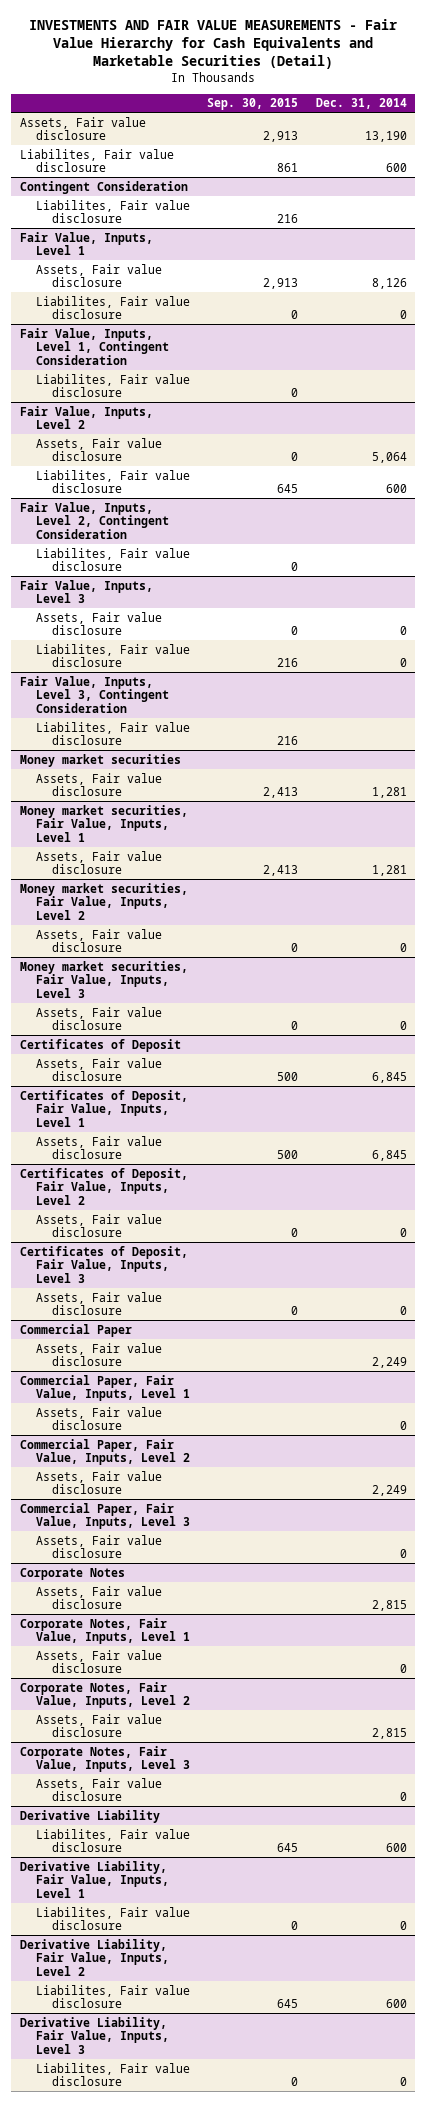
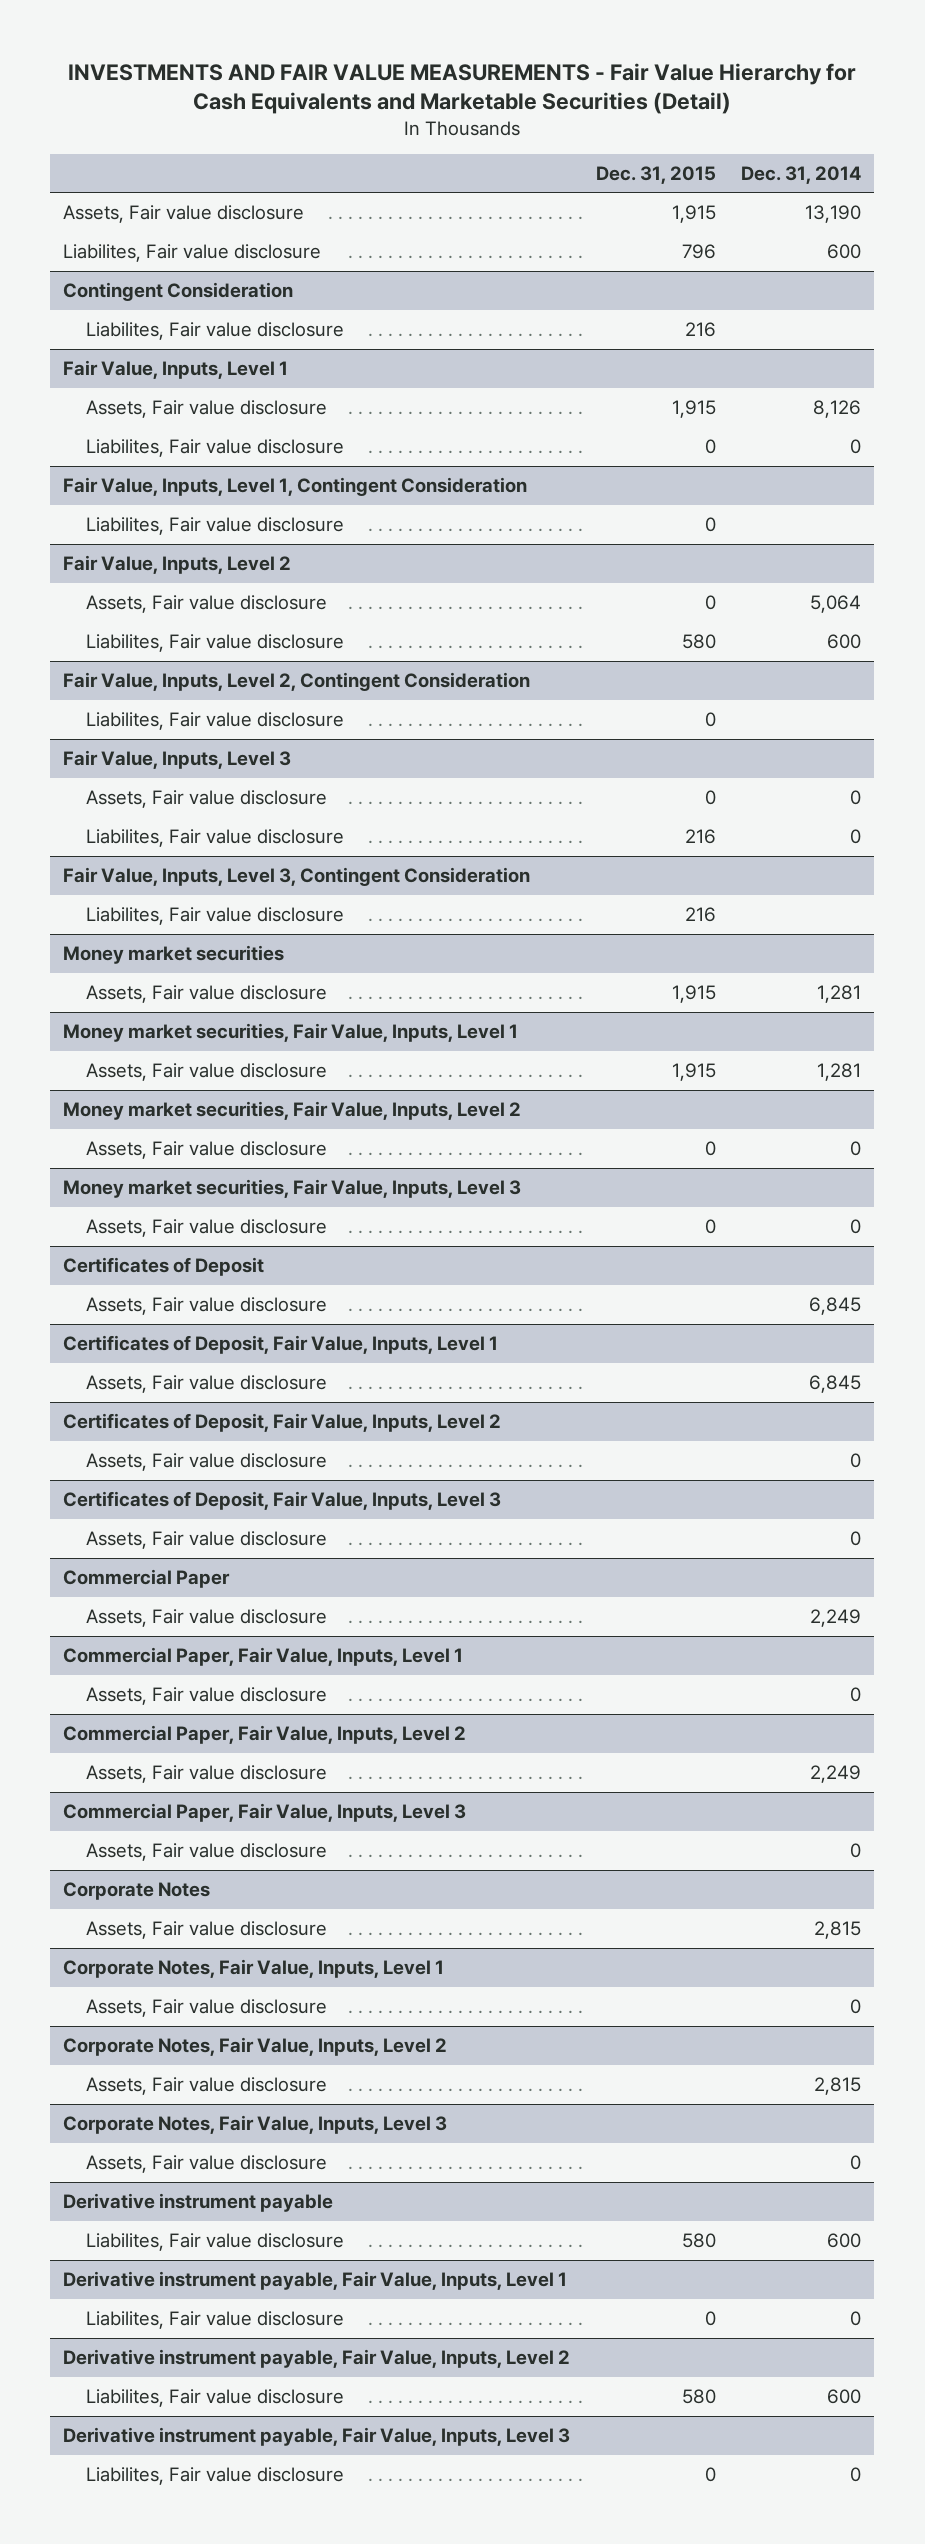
- | Sep. 30, 2015 | Dec. 31, 2014
+ | Dec. 31, 2015 | Dec. 31, 2014
- Derivative Liability
+ Derivative instrument payable
- Derivative Liability, Fair Value, Inputs, Level 1
+ Derivative instrument payable, Fair Value, Inputs, Level 1
- Derivative Liability, Fair Value, Inputs, Level 2
+ Derivative instrument payable, Fair Value, Inputs, Level 2
- Derivative Liability, Fair Value, Inputs, Level 3
+ Derivative instrument payable, Fair Value, Inputs, Level 3

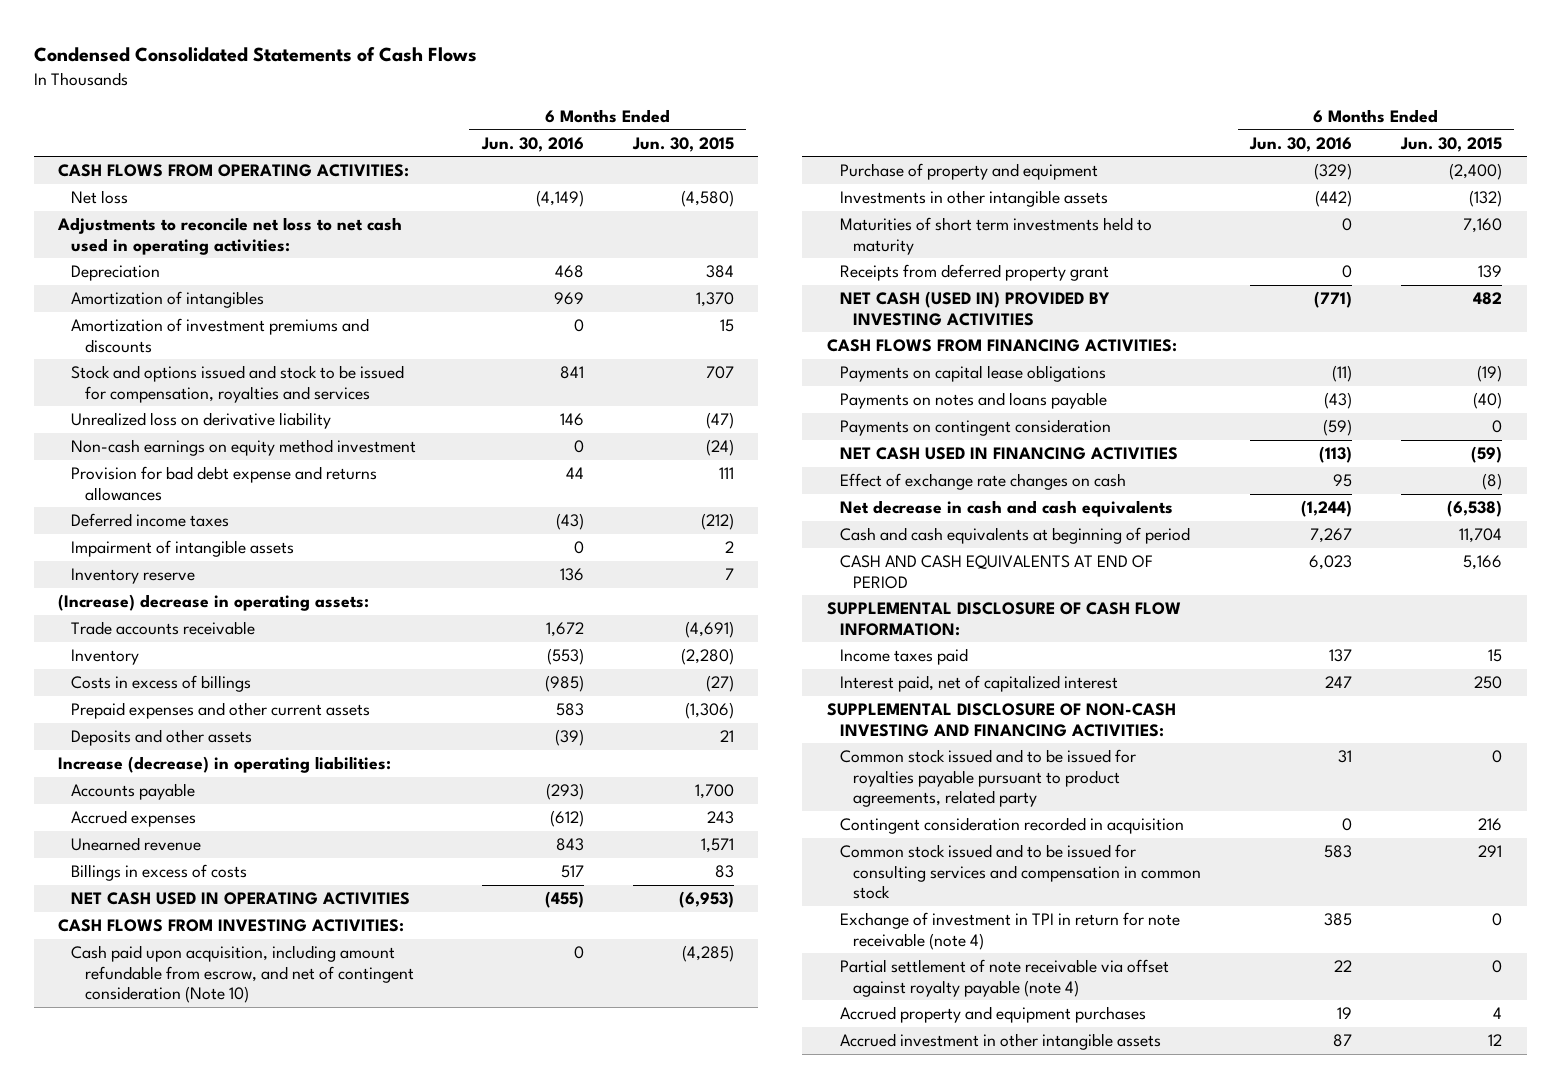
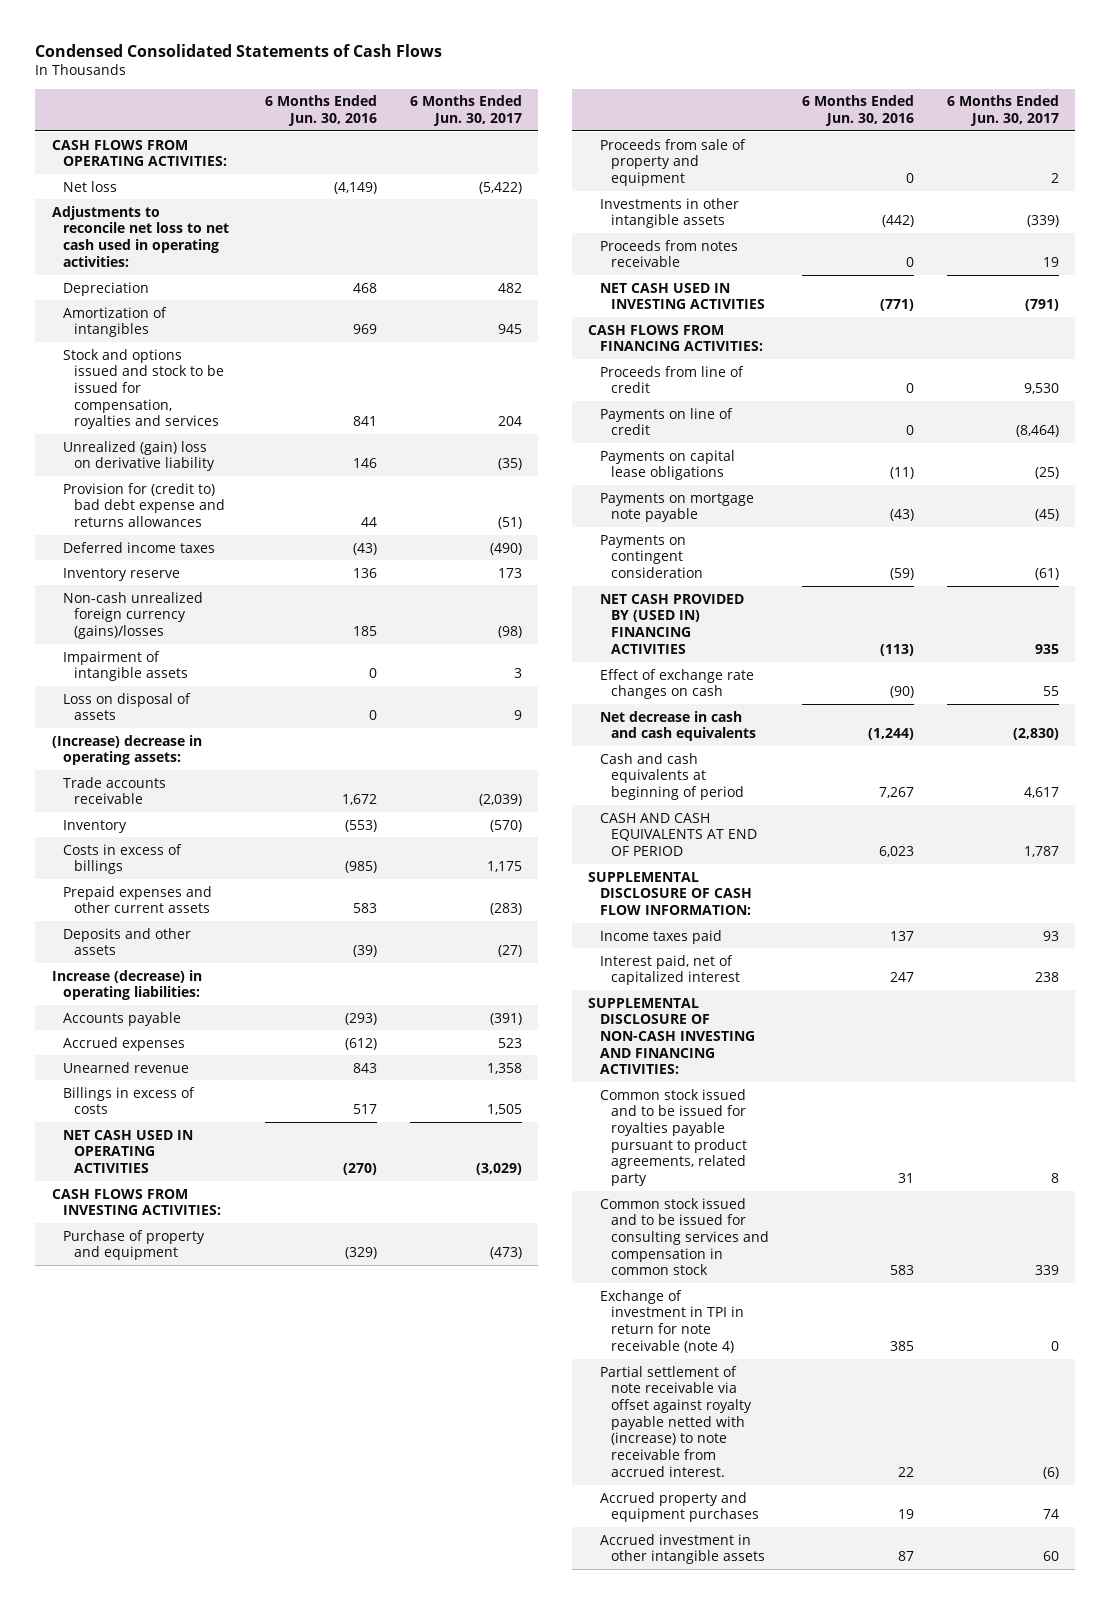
- | 6 Months Ended Jun. 30, 2016 | 6 Months Ended Jun. 30, 2015
+ | 6 Months Ended Jun. 30, 2016 | 6 Months Ended Jun. 30, 2017
- Amortization of investment premiums and discounts | 0 | 15
- Unrealized loss on derivative liability | 146 | (47)
- Non-cash earnings on equity method investment | 0 | (24)
- Provision for bad debt expense and returns allowances | 44 | 111
+ Unrealized (gain) loss on derivative liability | 146 | (35)
+ Provision for (credit to) bad debt expense and returns allowances | 44 | (51)
+ Non-cash unrealized foreign currency (gains)/losses | 185 | (98)
moved down: Impairment of intangible assets | 0 | 3
+ Loss on disposal of assets | 0 | 9
- NET CASH USED IN OPERATING ACTIVITIES | (455) | (6,953)
+ NET CASH USED IN OPERATING ACTIVITIES | (270) | (3,029)
- Cash paid upon acquisition, including amount refundable from escrow, and net of contingent consideration (Note 10) | 0 | (4,285)
+ Proceeds from sale of property and equipment | 0 | 2
- Maturities of short term investments held to maturity | 0 | 7,160
- Receipts from deferred property grant | 0 | 139
- NET CASH (USED IN) PROVIDED BY INVESTING ACTIVITIES | (771) | 482
+ Proceeds from notes receivable | 0 | 19
+ NET CASH USED IN INVESTING ACTIVITIES | (771) | (791)
+ Proceeds from line of credit | 0 | 9,530
+ Payments on line of credit | 0 | (8,464)
- Payments on notes and loans payable | (43) | (40)
+ Payments on mortgage note payable | (43) | (45)
- NET CASH USED IN FINANCING ACTIVITIES | (113) | (59)
- Effect of exchange rate changes on cash | 95 | (8)
+ NET CASH PROVIDED BY (USED IN) FINANCING ACTIVITIES | (113) | 935
+ Effect of exchange rate changes on cash | (90) | 55
- Contingent consideration recorded in acquisition | 0 | 216
- Partial settlement of note receivable via offset against royalty payable (note 4) | 22 | 0
+ Partial settlement of note receivable via offset against royalty payable netted with (increase) to note receivable from accrued interest. | 22 | (6)

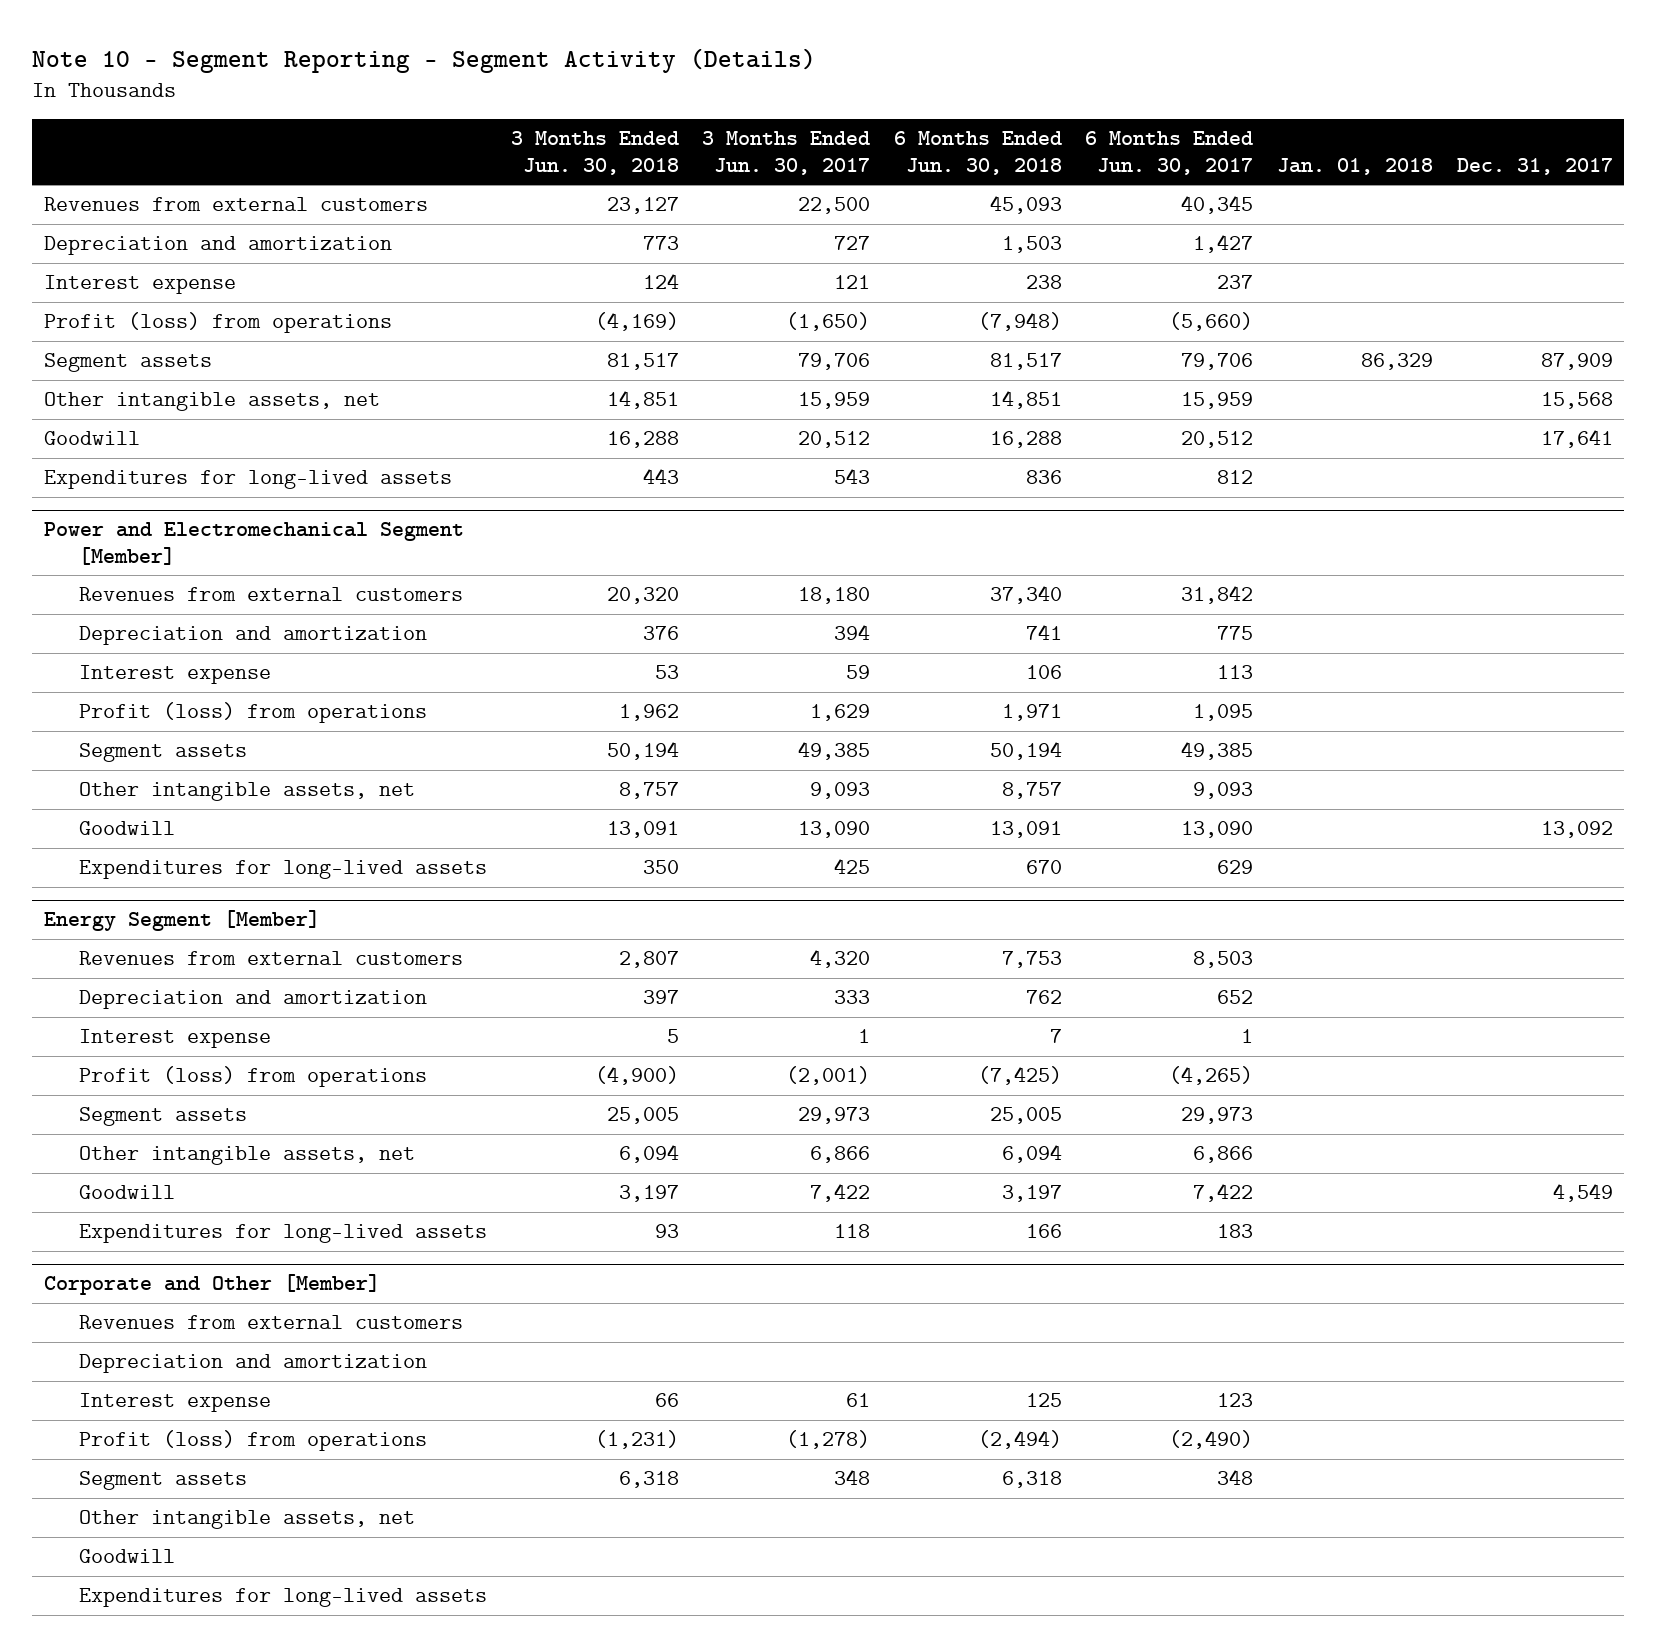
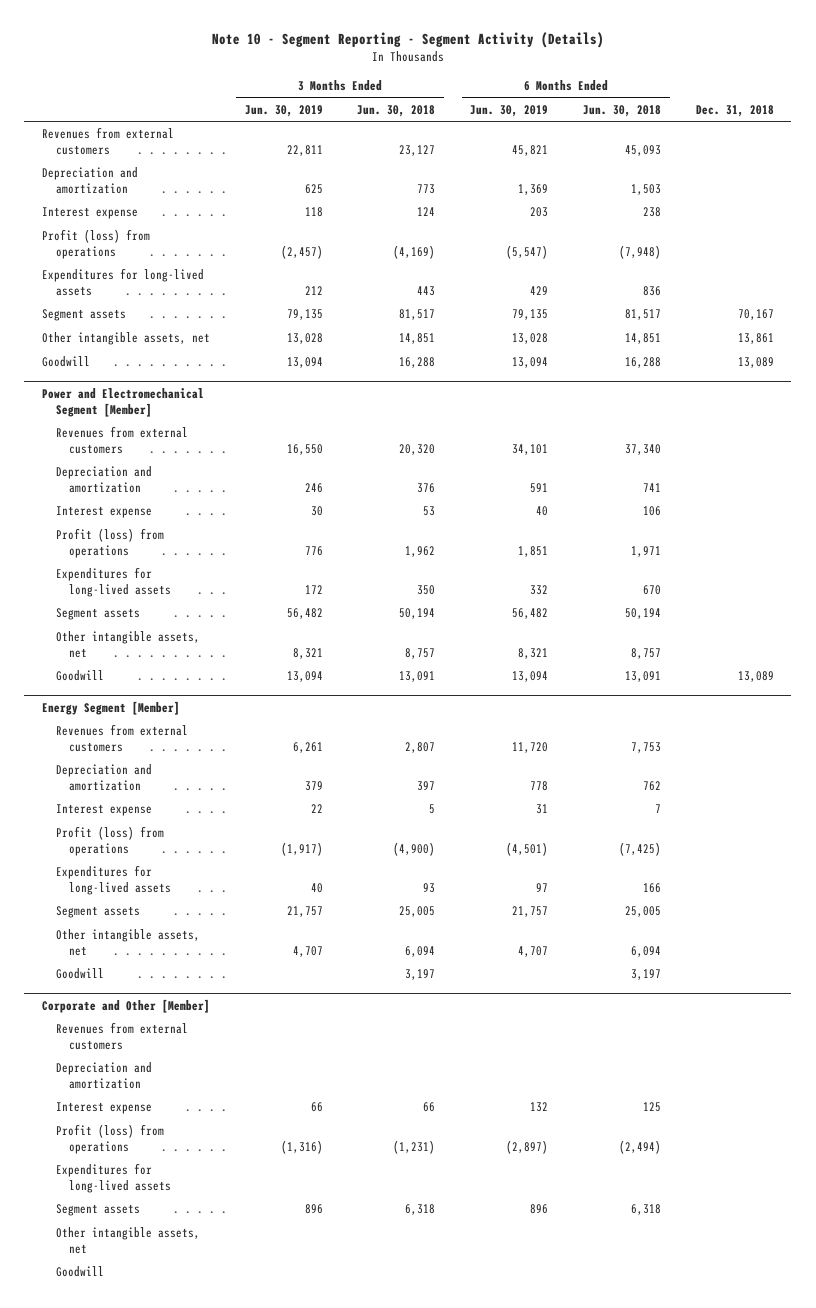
- | 3 Months Ended Jun. 30, 2018 | 3 Months Ended Jun. 30, 2017 | 6 Months Ended Jun. 30, 2018 | 6 Months Ended Jun. 30, 2017 | Jan. 01, 2018 | Dec. 31, 2017
+ | 3 Months Ended Jun. 30, 2019 | 3 Months Ended Jun. 30, 2018 | 6 Months Ended Jun. 30, 2019 | 6 Months Ended Jun. 30, 2018 | Dec. 31, 2018
moved up: Expenditures for long-lived assets | 212 | 443 | 429 | 836 |
@ Power and Electromechanical Segment [Member]
moved up: Expenditures for long-lived assets | 172 | 350 | 332 | 670 |
@ Energy Segment [Member]
moved up: Expenditures for long-lived assets | 40 | 93 | 97 | 166 |
@ Corporate and Other [Member]
moved up: Expenditures for long-lived assets

